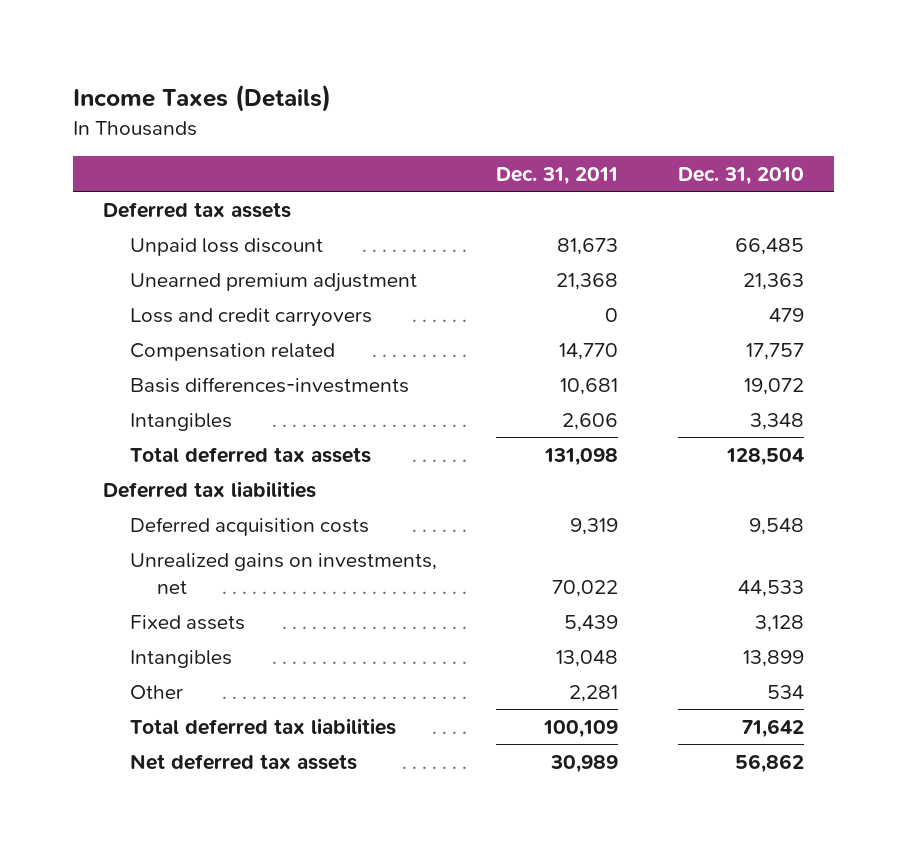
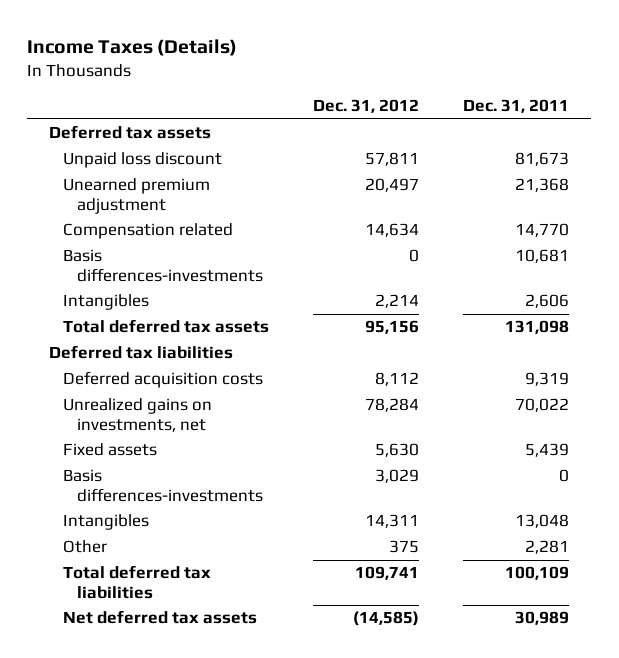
- | Dec. 31, 2011 | Dec. 31, 2010
+ | Dec. 31, 2012 | Dec. 31, 2011
- Loss and credit carryovers | 0 | 479
+ Basis differences-investments | 3,029 | 0

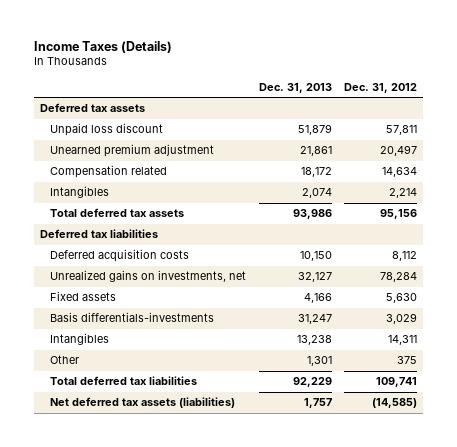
- | Dec. 31, 2012 | Dec. 31, 2011
+ | Dec. 31, 2013 | Dec. 31, 2012
- Basis differences-investments | 0 | 10,681
- Basis differences-investments | 3,029 | 0
+ Basis differentials-investments | 31,247 | 3,029
- Net deferred tax assets | (14,585) | 30,989
+ Net deferred tax assets (liabilities) | 1,757 | (14,585)

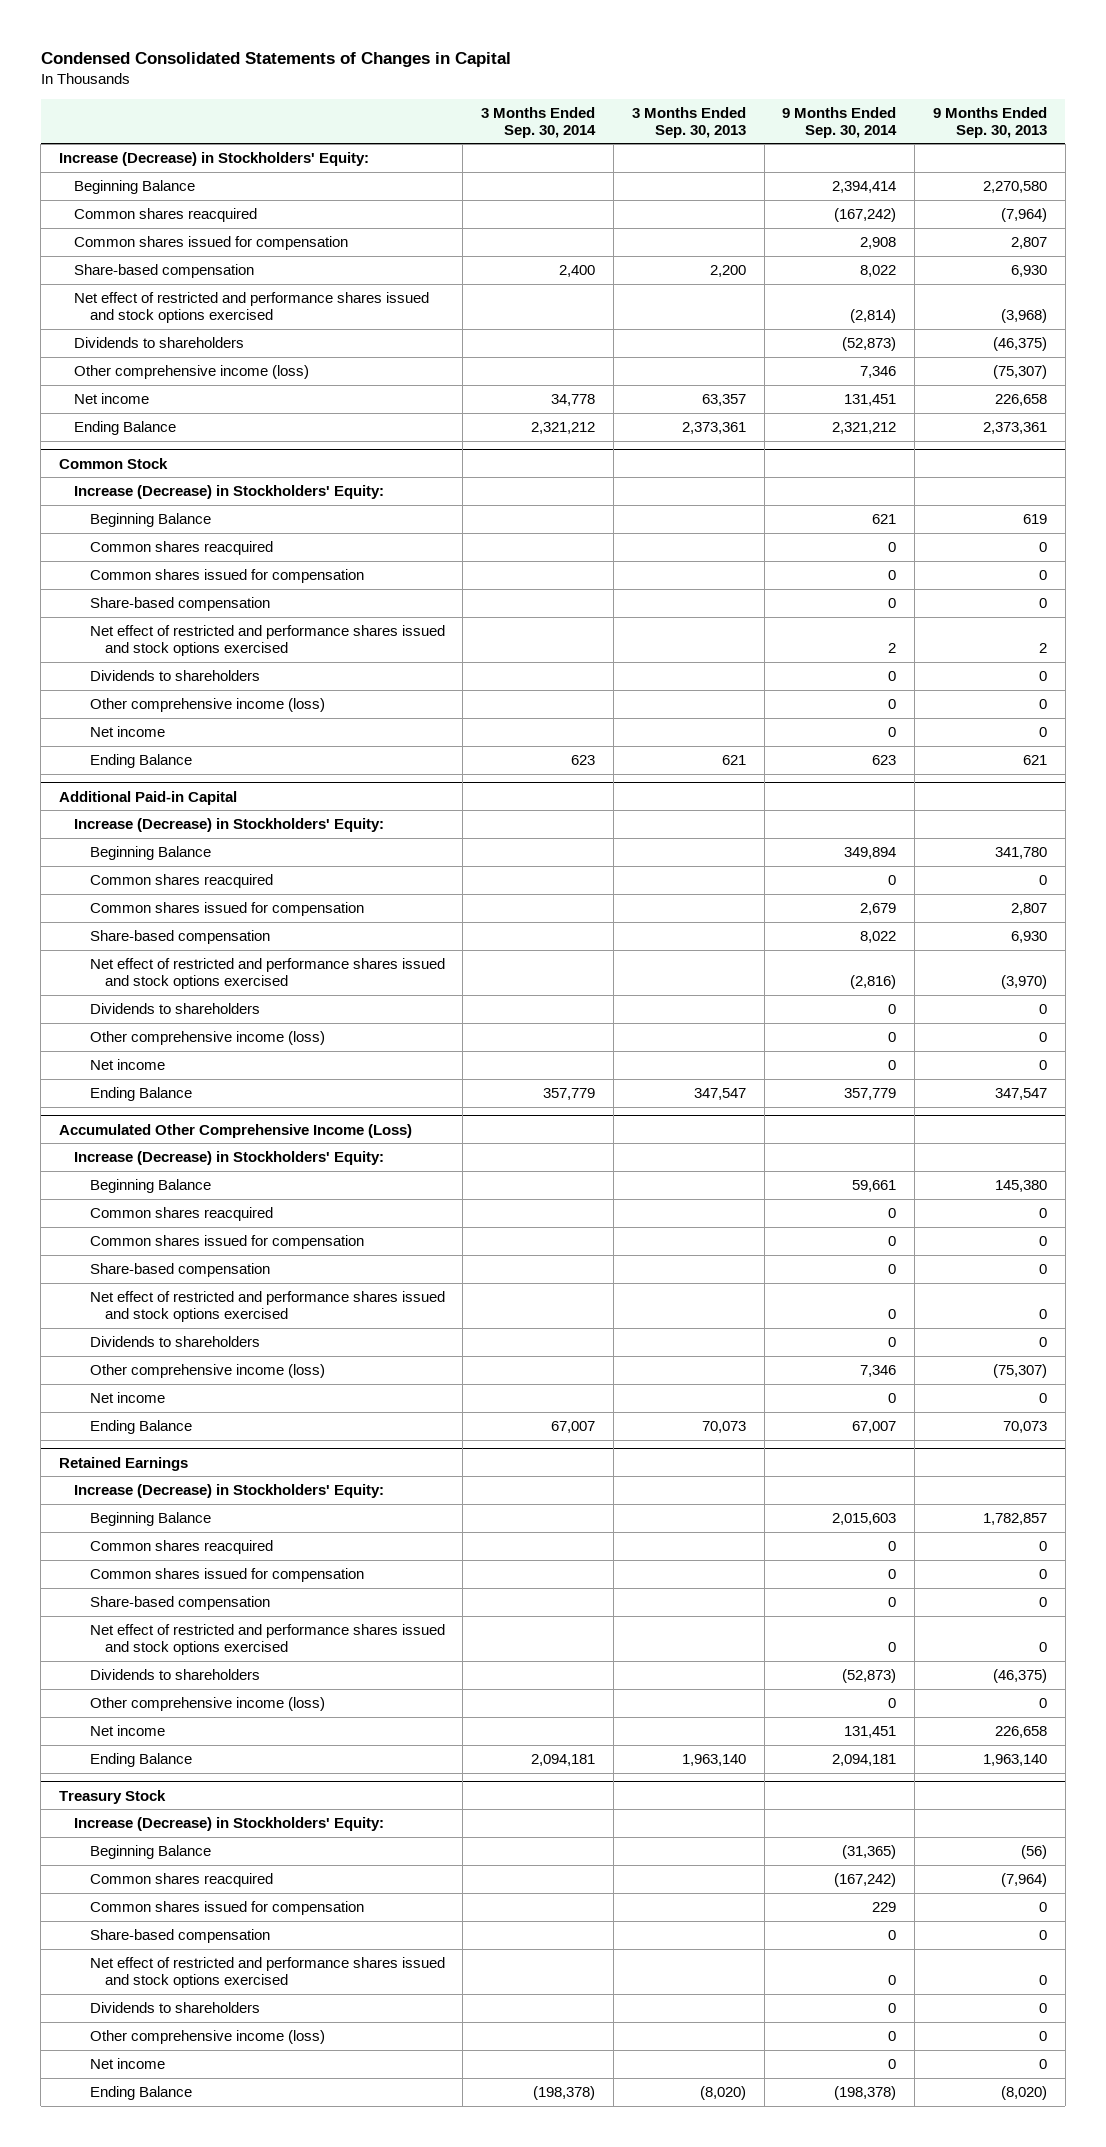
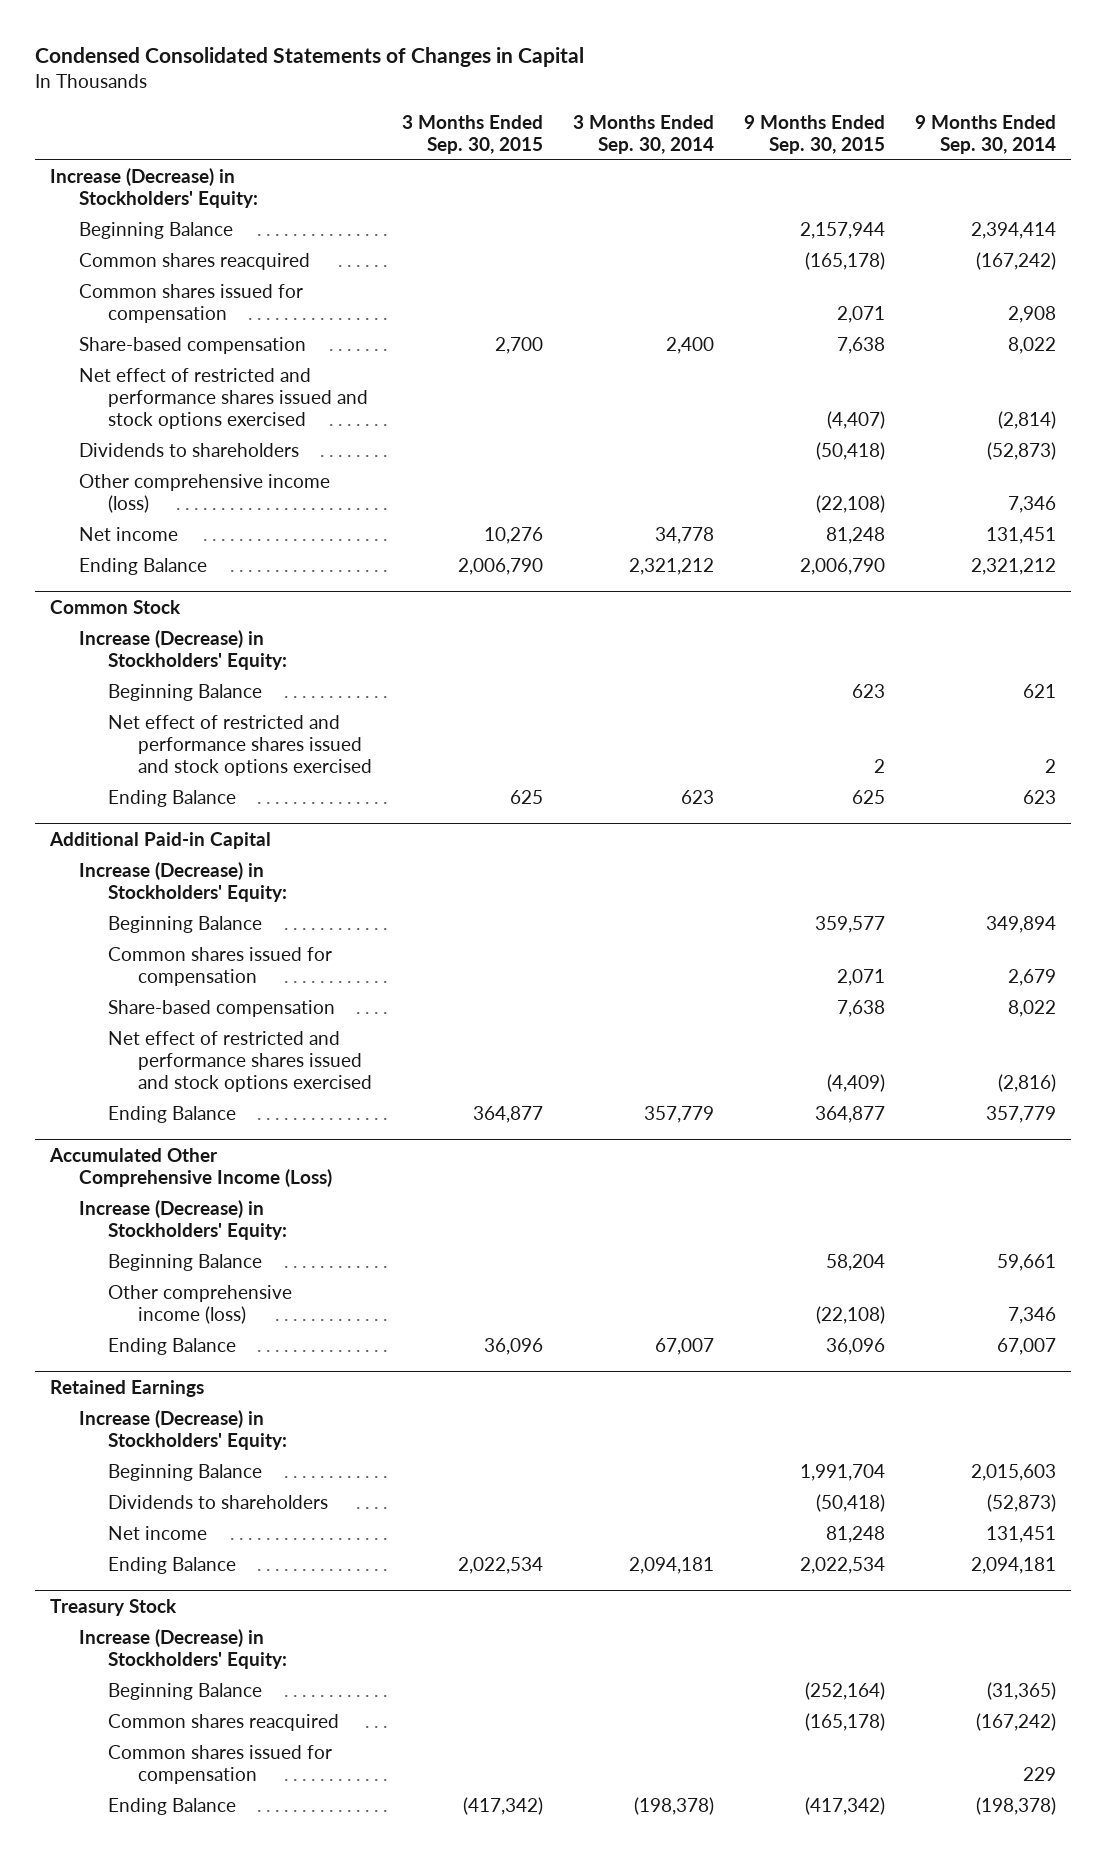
- | 3 Months Ended Sep. 30, 2014 | 3 Months Ended Sep. 30, 2013 | 9 Months Ended Sep. 30, 2014 | 9 Months Ended Sep. 30, 2013
+ | 3 Months Ended Sep. 30, 2015 | 3 Months Ended Sep. 30, 2014 | 9 Months Ended Sep. 30, 2015 | 9 Months Ended Sep. 30, 2014
@ Common Stock
- Common shares reacquired | | | 0 | 0
- Common shares issued for compensation | | | 0 | 0
- Share-based compensation | | | 0 | 0
- Dividends to shareholders | | | 0 | 0
- Other comprehensive income (loss) | | | 0 | 0
- Net income | | | 0 | 0
@ Additional Paid-in Capital
- Common shares reacquired | | | 0 | 0
- Dividends to shareholders | | | 0 | 0
- Other comprehensive income (loss) | | | 0 | 0
- Net income | | | 0 | 0
@ Accumulated Other Comprehensive Income (Loss)
- Common shares reacquired | | | 0 | 0
- Common shares issued for compensation | | | 0 | 0
- Share-based compensation | | | 0 | 0
- Net effect of restricted and performance shares issued and stock options exercised | | | 0 | 0
- Dividends to shareholders | | | 0 | 0
- Net income | | | 0 | 0
@ Retained Earnings
- Common shares reacquired | | | 0 | 0
- Common shares issued for compensation | | | 0 | 0
- Share-based compensation | | | 0 | 0
- Net effect of restricted and performance shares issued and stock options exercised | | | 0 | 0
- Other comprehensive income (loss) | | | 0 | 0
@ Treasury Stock
- Share-based compensation | | | 0 | 0
- Net effect of restricted and performance shares issued and stock options exercised | | | 0 | 0
- Dividends to shareholders | | | 0 | 0
- Other comprehensive income (loss) | | | 0 | 0
- Net income | | | 0 | 0

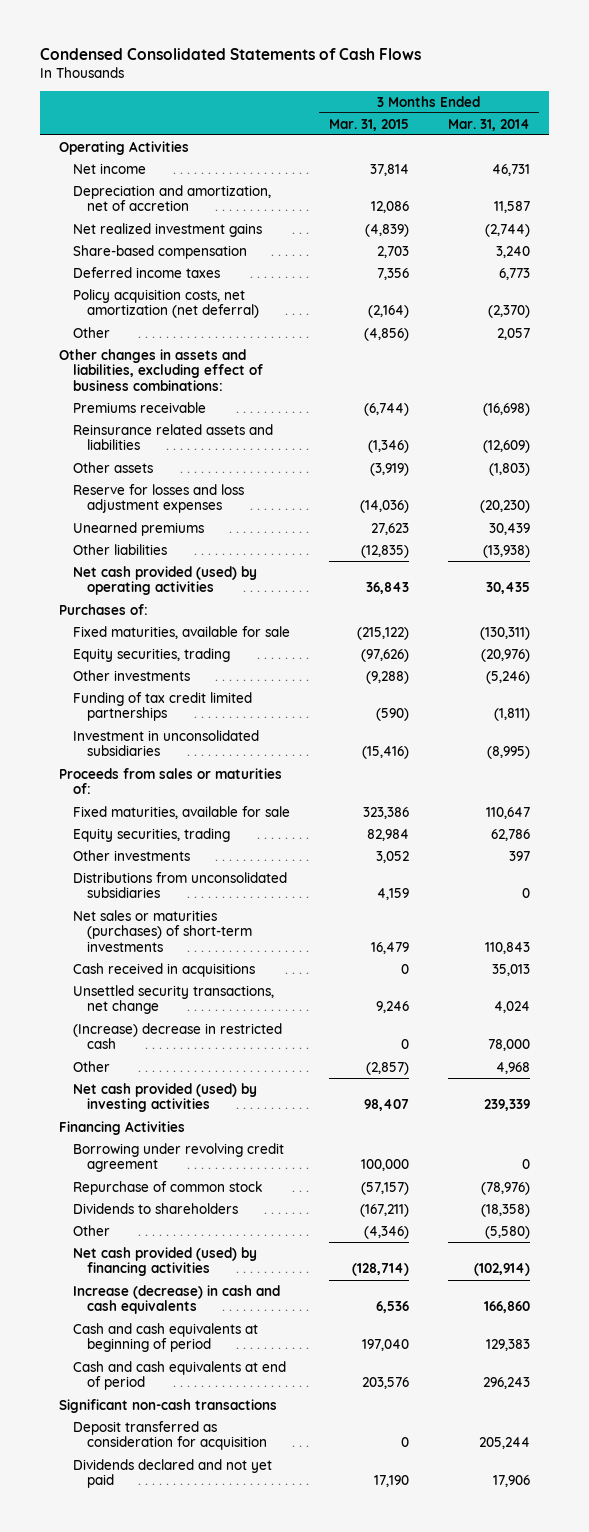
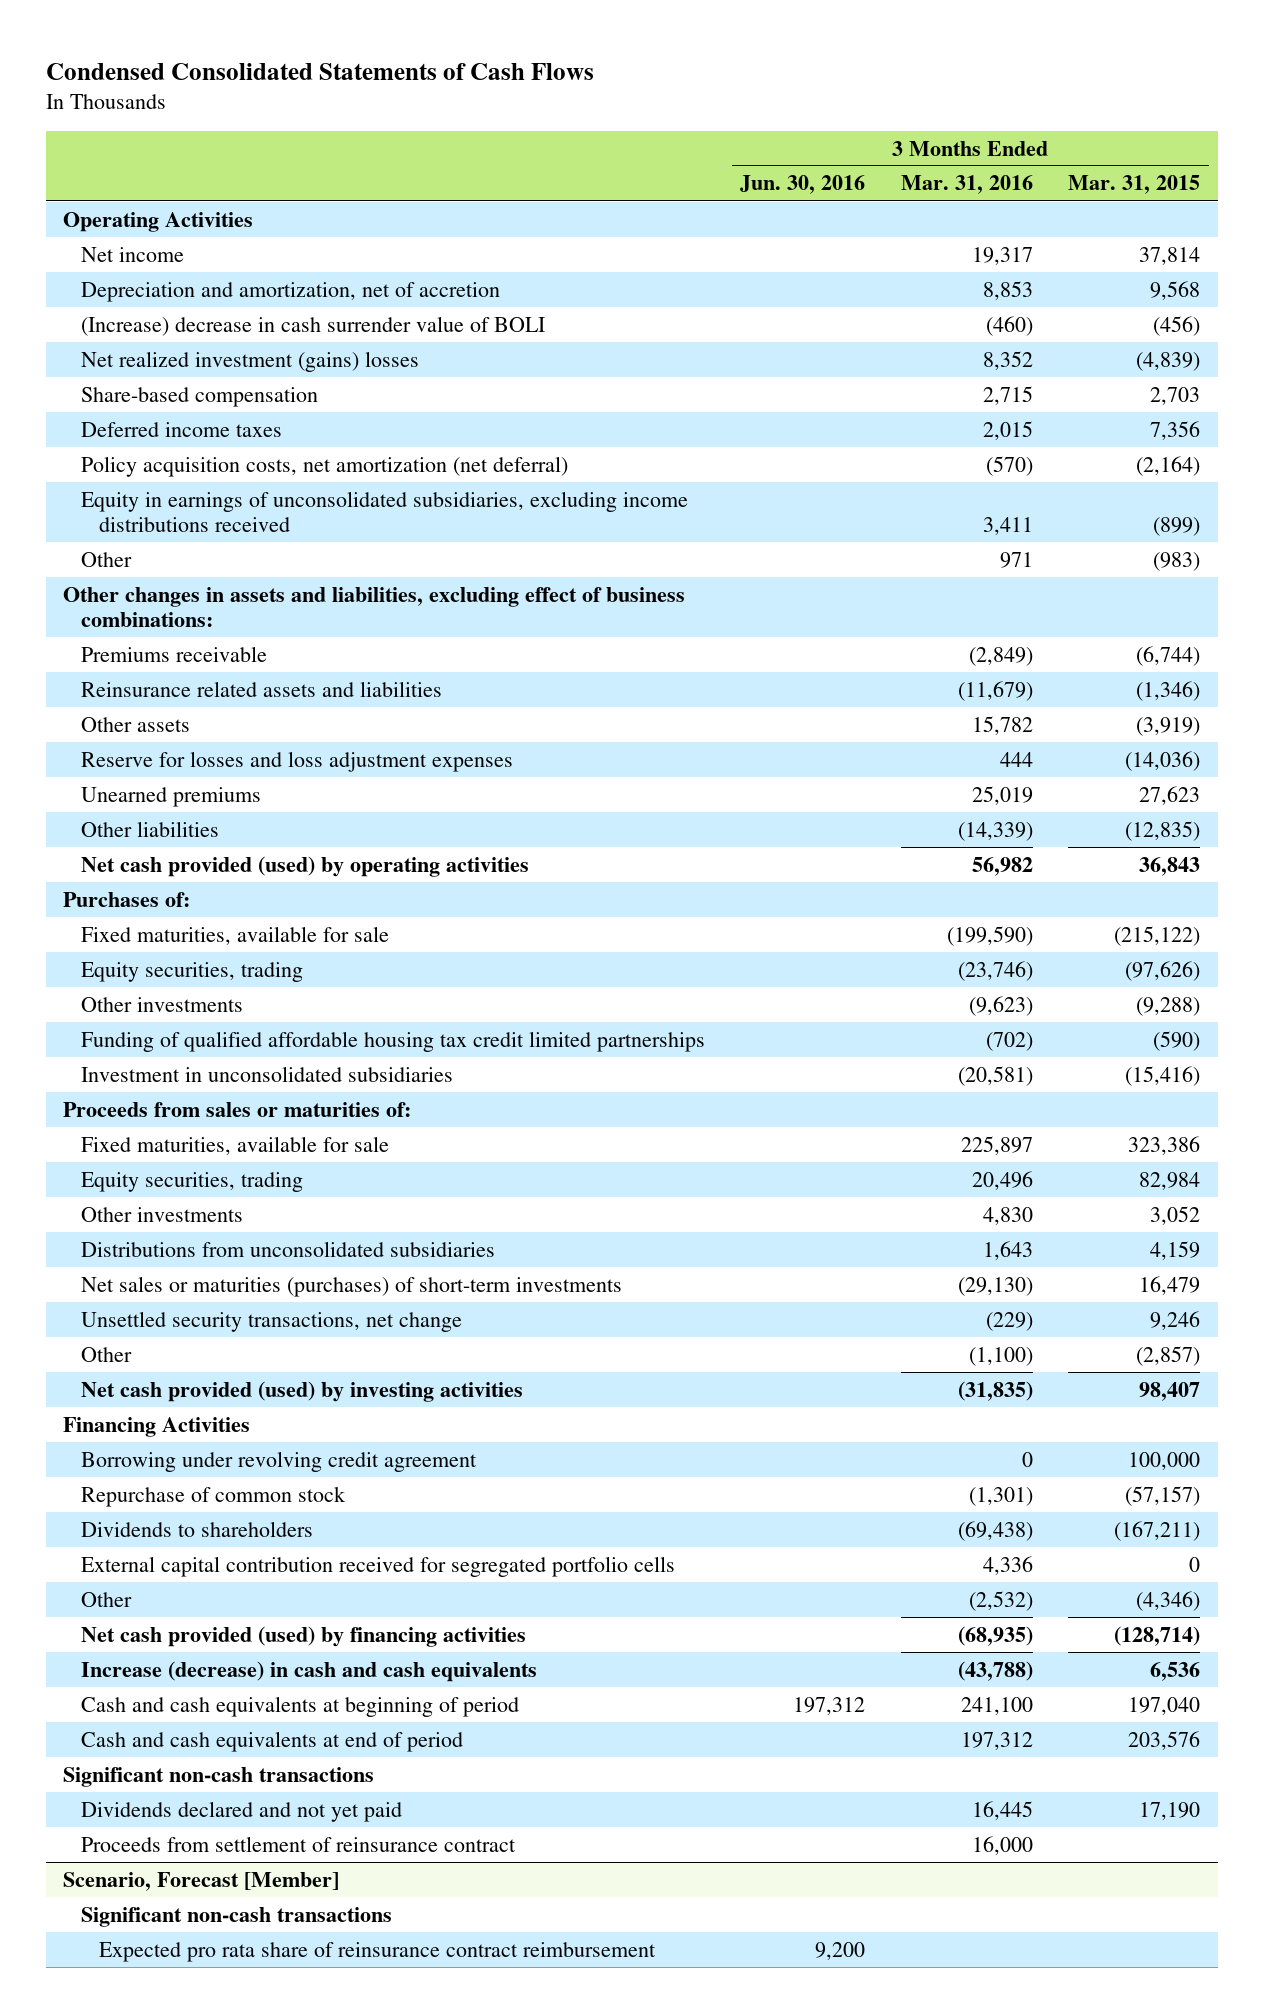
- | 3 Months Ended Mar. 31, 2015 | 3 Months Ended Mar. 31, 2014
+ | 3 Months Ended Jun. 30, 2016 | 3 Months Ended Mar. 31, 2016 | 3 Months Ended Mar. 31, 2015
- Depreciation and amortization, net of accretion | 12,086 | 11,587
- Net realized investment gains | (4,839) | (2,744)
+ Depreciation and amortization, net of accretion | | 8,853 | 9,568
+ (Increase) decrease in cash surrender value of BOLI | | (460) | (456)
+ Net realized investment (gains) losses | | 8,352 | (4,839)
- Other | (4,856) | 2,057
+ Equity in earnings of unconsolidated subsidiaries, excluding income distributions received | | 3,411 | (899)
+ Other | | 971 | (983)
- Funding of tax credit limited partnerships | (590) | (1,811)
+ Funding of qualified affordable housing tax credit limited partnerships | | (702) | (590)
- Cash received in acquisitions | 0 | 35,013
- (Increase) decrease in restricted cash | 0 | 78,000
+ External capital contribution received for segregated portfolio cells | | 4,336 | 0
- Deposit transferred as consideration for acquisition | 0 | 205,244
+ Proceeds from settlement of reinsurance contract | | 16,000 |
+ Scenario, Forecast [Member]
+ Significant non-cash transactions
+ Expected pro rata share of reinsurance contract reimbursement | 9,200 | |

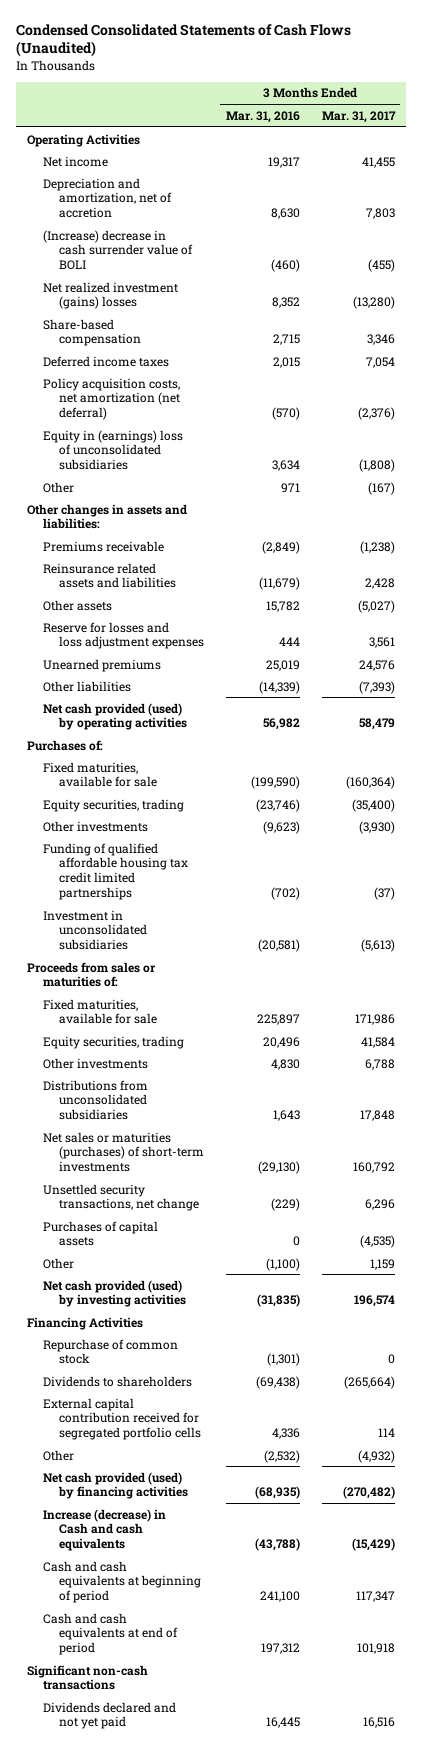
- Condensed Consolidated Statements of Cash Flows
+ Condensed Consolidated Statements of Cash Flows (Unaudited)
- | 3 Months Ended Jun. 30, 2016 | 3 Months Ended Mar. 31, 2016 | 3 Months Ended Mar. 31, 2015
+ | 3 Months Ended Mar. 31, 2016 | 3 Months Ended Mar. 31, 2017
- Depreciation and amortization, net of accretion | | 8,853 | 9,568
+ Depreciation and amortization, net of accretion | 8,630 | 7,803
- Equity in earnings of unconsolidated subsidiaries, excluding income distributions received | | 3,411 | (899)
+ Equity in (earnings) loss of unconsolidated subsidiaries | 3,634 | (1,808)
- Other changes in assets and liabilities, excluding effect of business combinations:
+ Other changes in assets and liabilities:
+ Purchases of capital assets | 0 | (4,535)
- Borrowing under revolving credit agreement | | 0 | 100,000
- Increase (decrease) in cash and cash equivalents | | (43,788) | 6,536
+ Increase (decrease) in Cash and cash equivalents | (43,788) | (15,429)
- Proceeds from settlement of reinsurance contract | | 16,000 |
- Scenario, Forecast [Member]
- Significant non-cash transactions
- Expected pro rata share of reinsurance contract reimbursement | 9,200 | |

